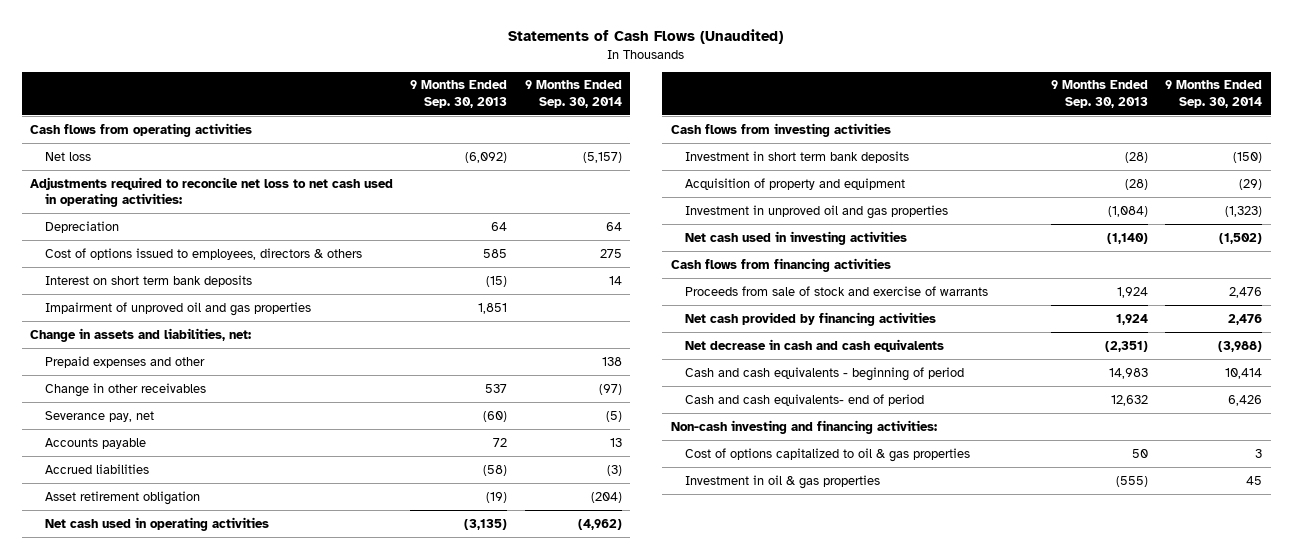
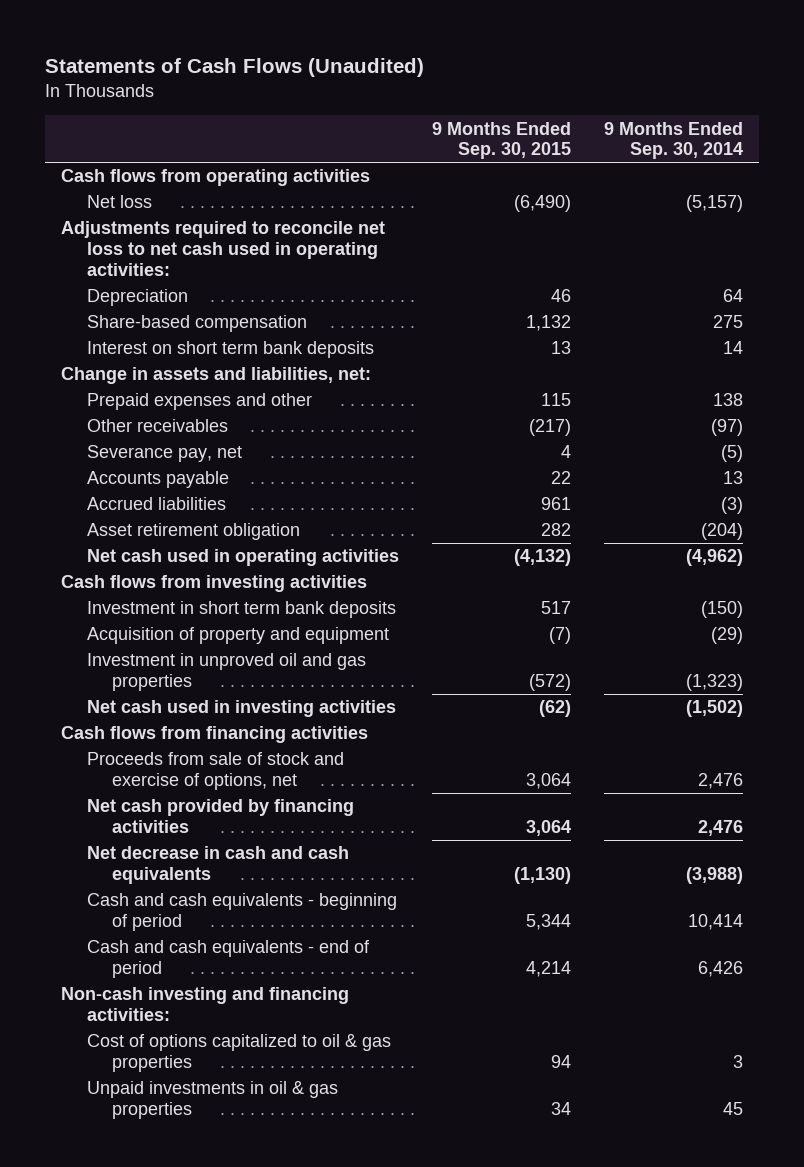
- | 9 Months Ended Sep. 30, 2013 | 9 Months Ended Sep. 30, 2014
+ | 9 Months Ended Sep. 30, 2015 | 9 Months Ended Sep. 30, 2014
- Cost of options issued to employees, directors & others | 585 | 275
+ Share-based compensation | 1,132 | 275
- Impairment of unproved oil and gas properties | 1,851 |
- Change in other receivables | 537 | (97)
+ Other receivables | (217) | (97)
- Proceeds from sale of stock and exercise of warrants | 1,924 | 2,476
+ Proceeds from sale of stock and exercise of options, net | 3,064 | 2,476
- Cash and cash equivalents- end of period | 12,632 | 6,426
+ Cash and cash equivalents - end of period | 4,214 | 6,426
- Investment in oil & gas properties | (555) | 45
+ Unpaid investments in oil & gas properties | 34 | 45

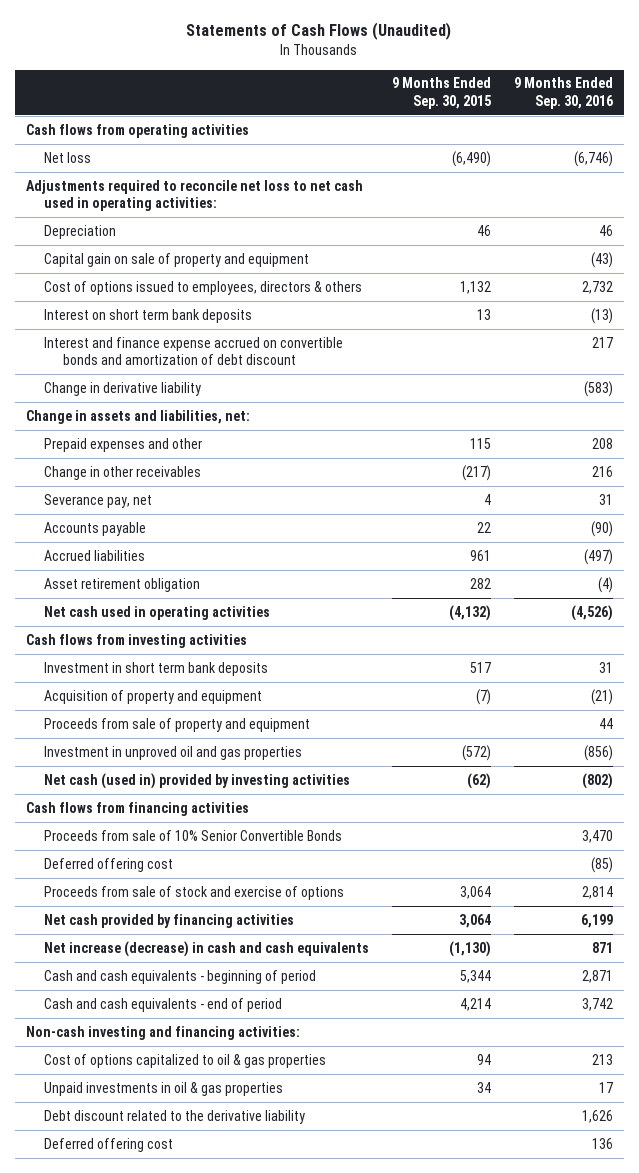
- | 9 Months Ended Sep. 30, 2015 | 9 Months Ended Sep. 30, 2014
+ | 9 Months Ended Sep. 30, 2015 | 9 Months Ended Sep. 30, 2016
- Share-based compensation | 1,132 | 275
+ Capital gain on sale of property and equipment | | (43)
+ Cost of options issued to employees, directors & others | 1,132 | 2,732
+ Interest and finance expense accrued on convertible bonds and amortization of debt discount | | 217
+ Change in derivative liability | | (583)
- Other receivables | (217) | (97)
+ Change in other receivables | (217) | 216
+ Proceeds from sale of property and equipment | | 44
- Net cash used in investing activities | (62) | (1,502)
+ Net cash (used in) provided by investing activities | (62) | (802)
- Proceeds from sale of stock and exercise of options, net | 3,064 | 2,476
+ Proceeds from sale of 10% Senior Convertible Bonds | | 3,470
+ Deferred offering cost | | (85)
+ Proceeds from sale of stock and exercise of options | 3,064 | 2,814
- Net decrease in cash and cash equivalents | (1,130) | (3,988)
+ Net increase (decrease) in cash and cash equivalents | (1,130) | 871
+ Debt discount related to the derivative liability | | 1,626
+ Deferred offering cost | | 136

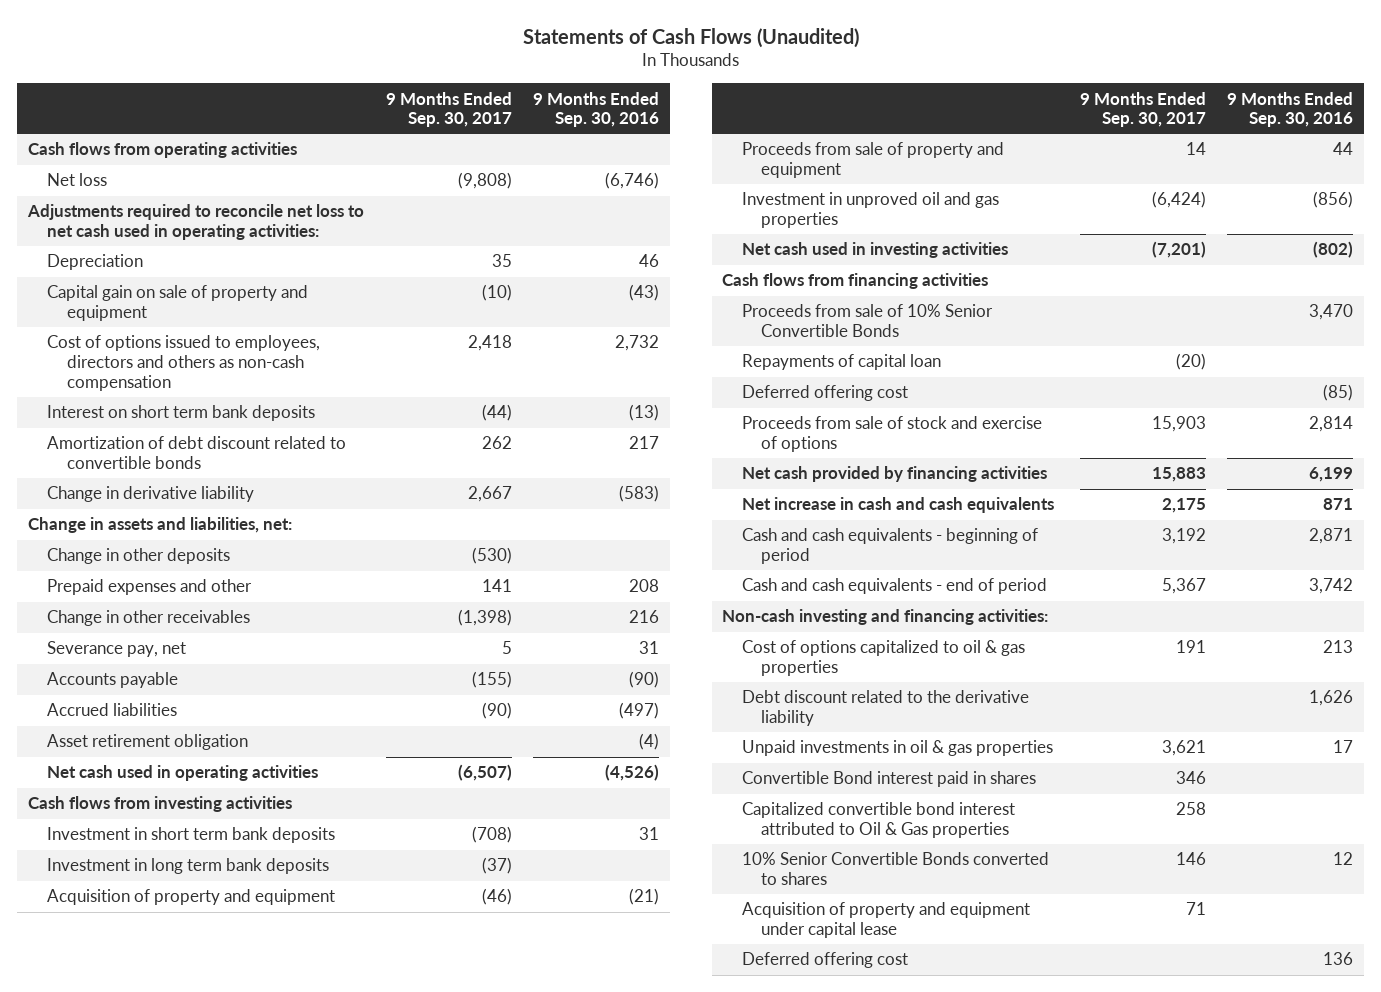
- | 9 Months Ended Sep. 30, 2015 | 9 Months Ended Sep. 30, 2016
+ | 9 Months Ended Sep. 30, 2017 | 9 Months Ended Sep. 30, 2016
- Cost of options issued to employees, directors & others | 1,132 | 2,732
+ Cost of options issued to employees, directors and others as non-cash compensation | 2,418 | 2,732
- Interest and finance expense accrued on convertible bonds and amortization of debt discount | | 217
+ Amortization of debt discount related to convertible bonds | 262 | 217
+ Change in other deposits | (530) |
+ Investment in long term bank deposits | (37) |
- Net cash (used in) provided by investing activities | (62) | (802)
+ Net cash used in investing activities | (7,201) | (802)
+ Repayments of capital loan | (20) |
- Net increase (decrease) in cash and cash equivalents | (1,130) | 871
+ Net increase in cash and cash equivalents | 2,175 | 871
moved down: Unpaid investments in oil & gas properties | 3,621 | 17
+ Convertible Bond interest paid in shares | 346 |
+ Capitalized convertible bond interest attributed to Oil & Gas properties | 258 |
+ 10% Senior Convertible Bonds converted to shares | 146 | 12
+ Acquisition of property and equipment under capital lease | 71 |

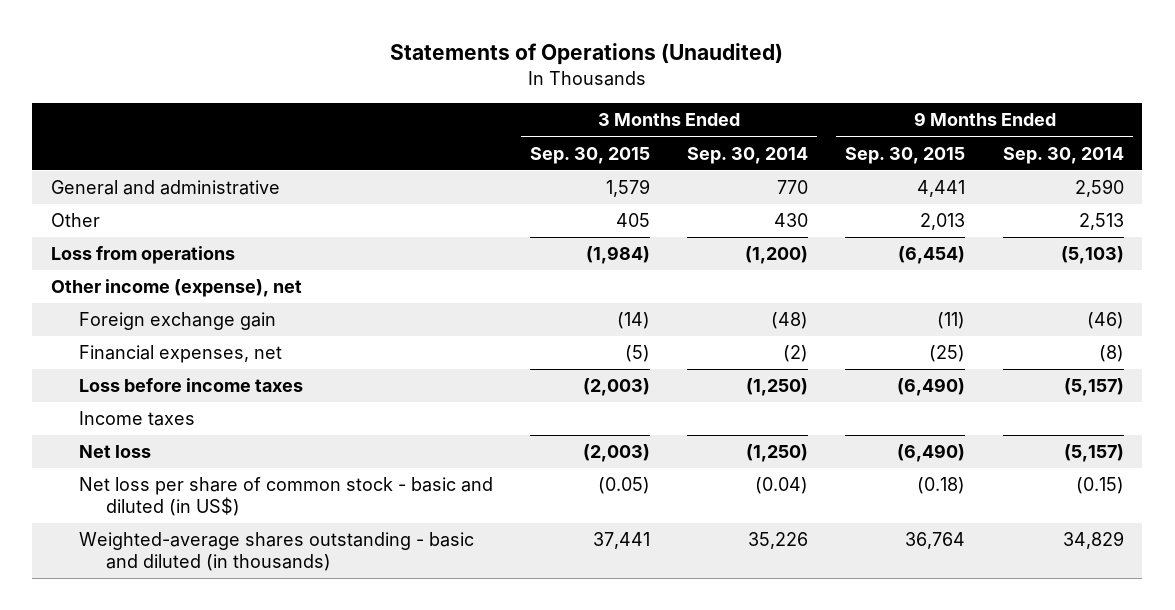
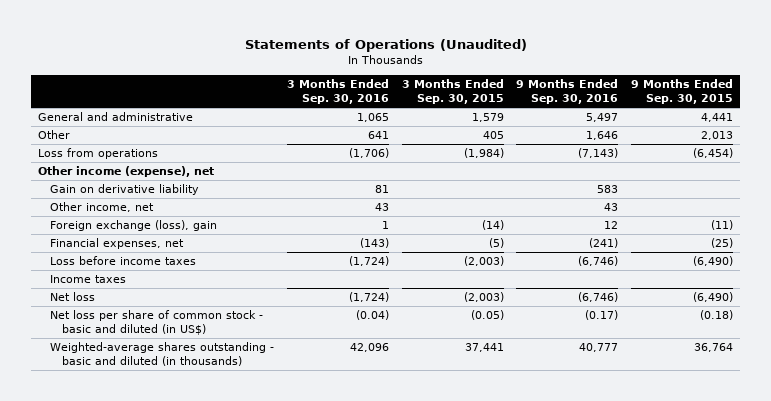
- | 3 Months Ended Sep. 30, 2015 | 3 Months Ended Sep. 30, 2014 | 9 Months Ended Sep. 30, 2015 | 9 Months Ended Sep. 30, 2014
+ | 3 Months Ended Sep. 30, 2016 | 3 Months Ended Sep. 30, 2015 | 9 Months Ended Sep. 30, 2016 | 9 Months Ended Sep. 30, 2015
- Foreign exchange gain | (14) | (48) | (11) | (46)
+ Gain on derivative liability | 81 | | 583 |
+ Other income, net | 43 | | 43 |
+ Foreign exchange (loss), gain | 1 | (14) | 12 | (11)

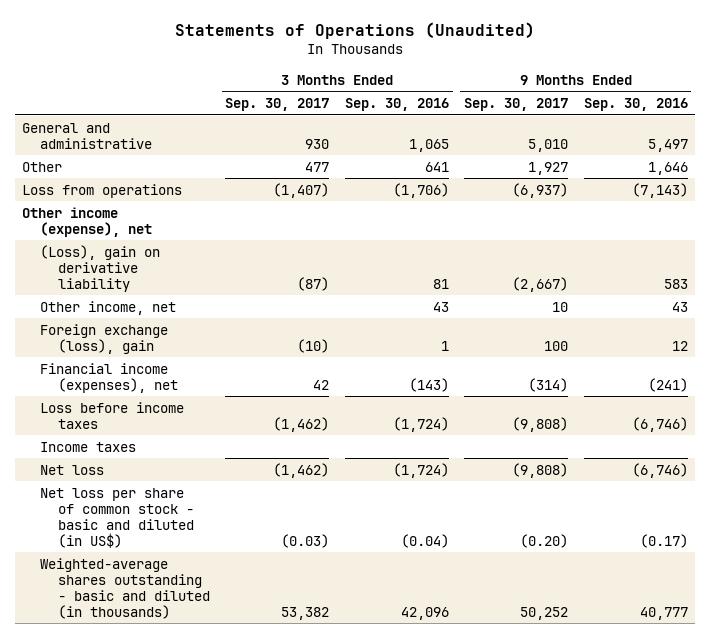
- | 3 Months Ended Sep. 30, 2016 | 3 Months Ended Sep. 30, 2015 | 9 Months Ended Sep. 30, 2016 | 9 Months Ended Sep. 30, 2015
+ | 3 Months Ended Sep. 30, 2017 | 3 Months Ended Sep. 30, 2016 | 9 Months Ended Sep. 30, 2017 | 9 Months Ended Sep. 30, 2016
- Gain on derivative liability | 81 | | 583 |
+ (Loss), gain on derivative liability | (87) | 81 | (2,667) | 583
- Financial expenses, net | (143) | (5) | (241) | (25)
+ Financial income (expenses), net | 42 | (143) | (314) | (241)

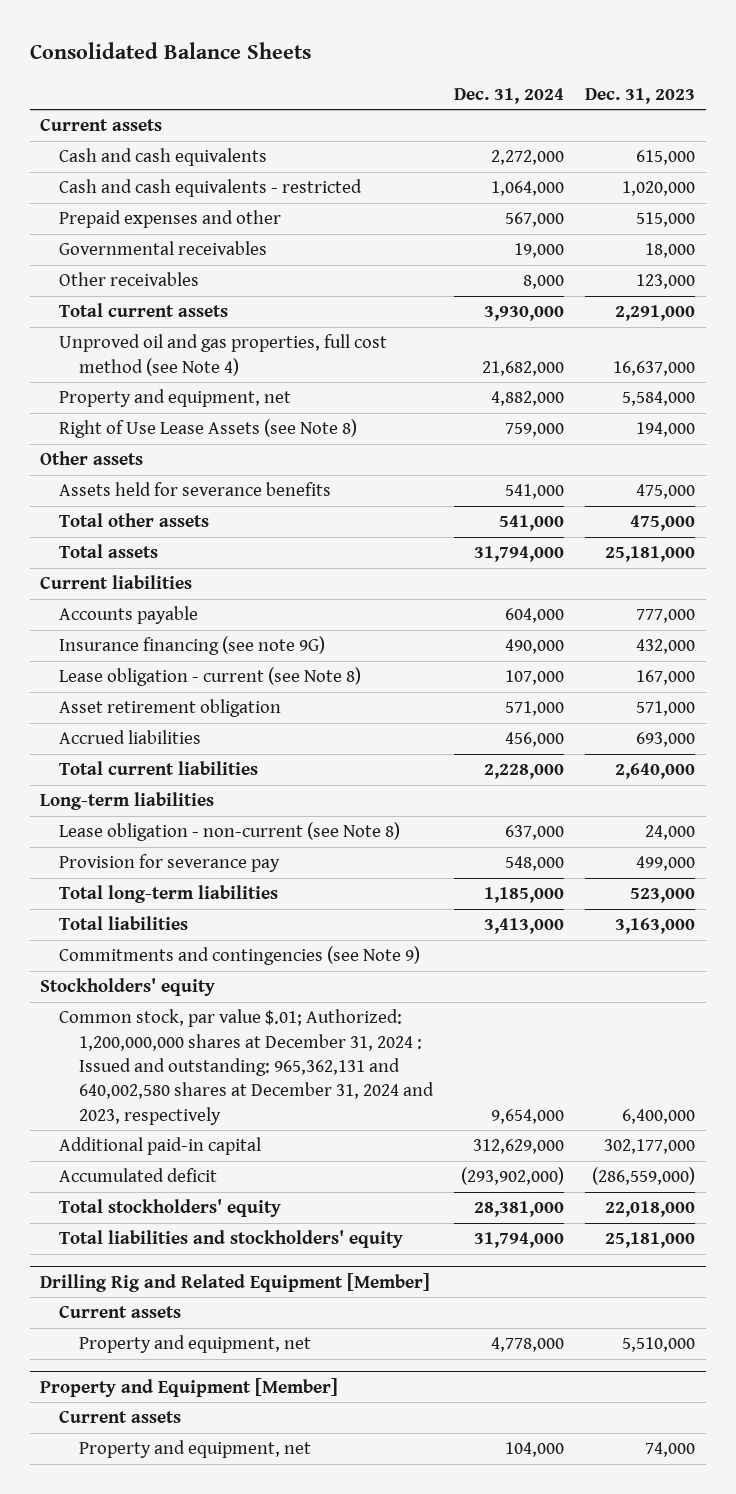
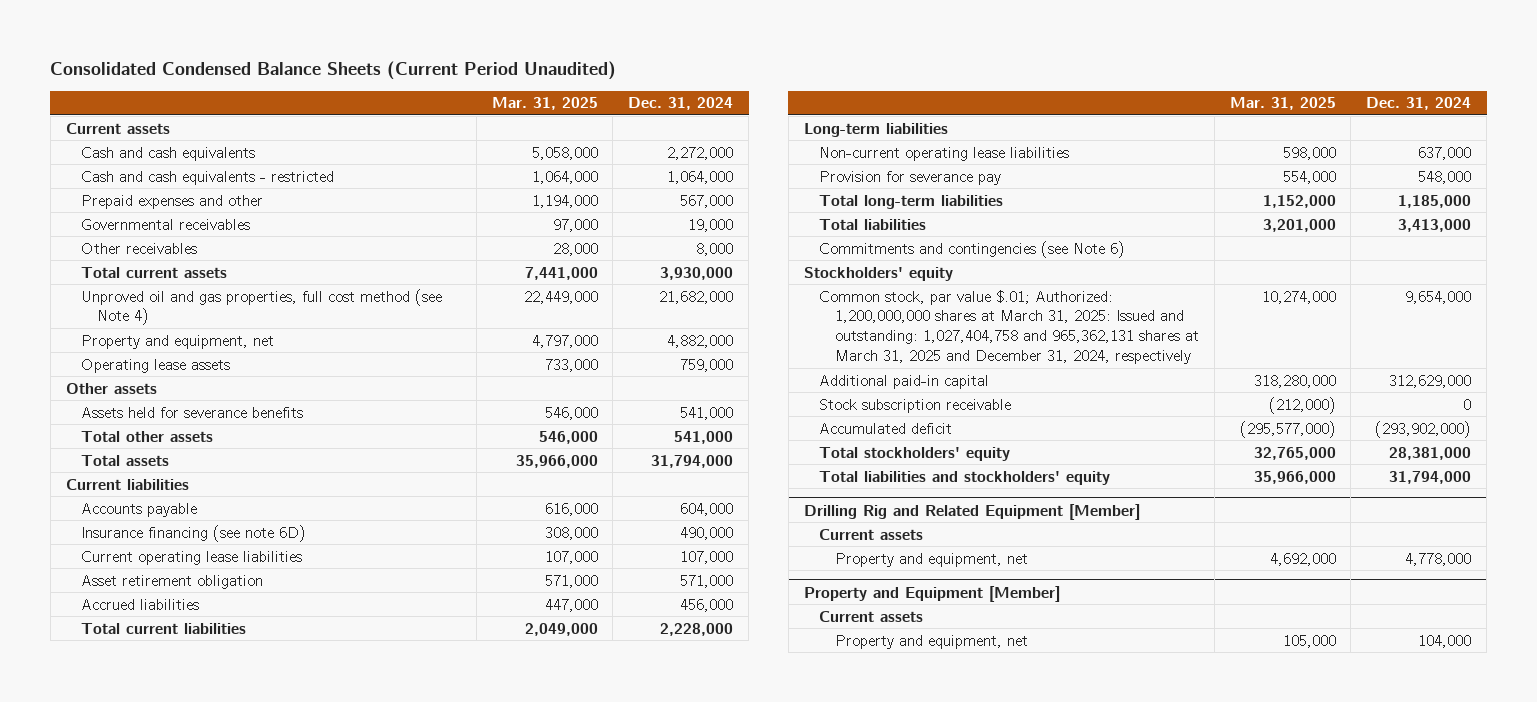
- Consolidated Balance Sheets
+ Consolidated Condensed Balance Sheets (Current Period Unaudited)
- | Dec. 31, 2024 | Dec. 31, 2023
+ | Mar. 31, 2025 | Dec. 31, 2024
- Right of Use Lease Assets (see Note 8) | 759,000 | 194,000
+ Operating lease assets | 733,000 | 759,000
- Insurance financing (see note 9G) | 490,000 | 432,000
- Lease obligation - current (see Note 8) | 107,000 | 167,000
+ Insurance financing (see note 6D) | 308,000 | 490,000
+ Current operating lease liabilities | 107,000 | 107,000
- Lease obligation - non-current (see Note 8) | 637,000 | 24,000
+ Non-current operating lease liabilities | 598,000 | 637,000
- Commitments and contingencies (see Note 9)
+ Commitments and contingencies (see Note 6)
- Common stock, par value $.01; Authorized: 1,200,000,000 shares at December 31, 2024 : Issued and outstanding: 965,362,131 and 640,002,580 shares at December 31, 2024 and 2023, respectively | 9,654,000 | 6,400,000
+ Common stock, par value $.01; Authorized: 1,200,000,000 shares at March 31, 2025: Issued and outstanding: 1,027,404,758 and 965,362,131 shares at March 31, 2025 and December 31, 2024, respectively | 10,274,000 | 9,654,000
+ Stock subscription receivable | (212,000) | 0

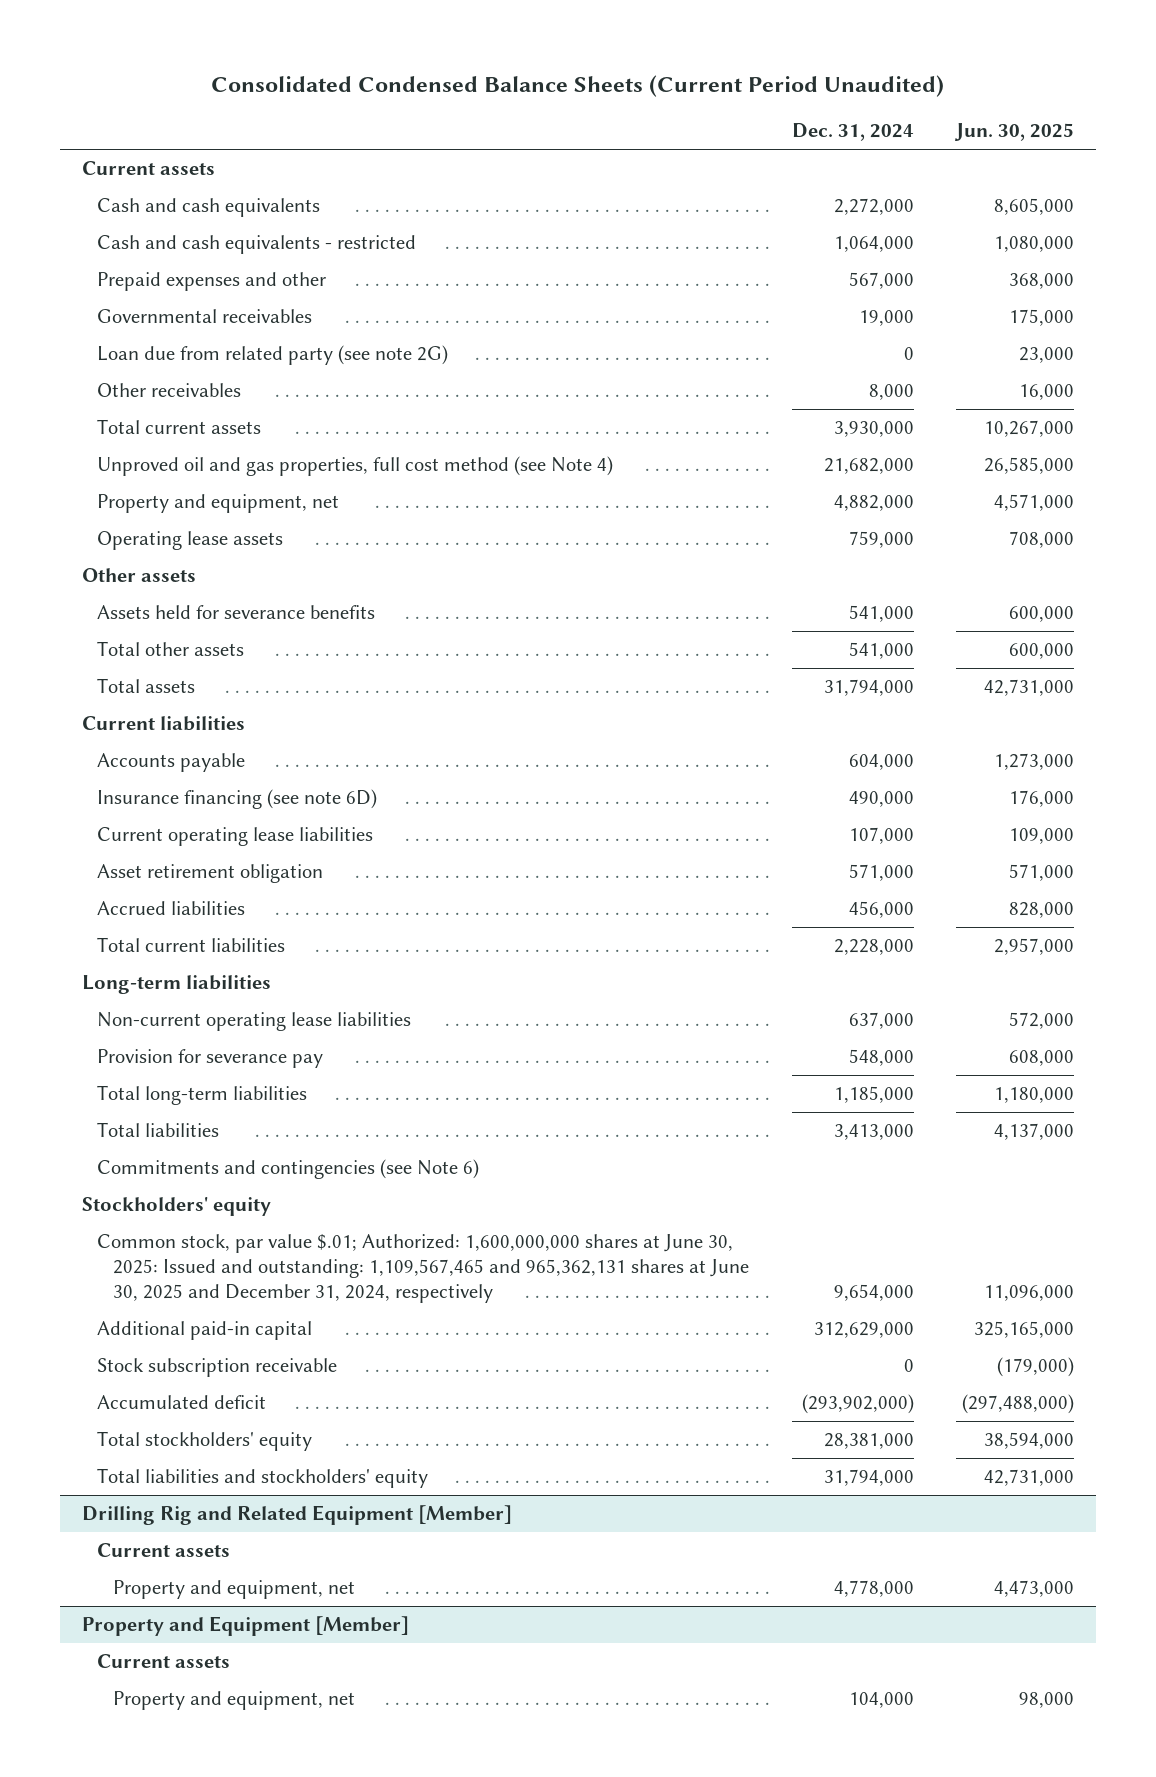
- | Mar. 31, 2025 | Dec. 31, 2024
+ | Dec. 31, 2024 | Jun. 30, 2025
+ Loan due from related party (see note 2G) | 0 | 23,000
- Common stock, par value $.01; Authorized: 1,200,000,000 shares at March 31, 2025: Issued and outstanding: 1,027,404,758 and 965,362,131 shares at March 31, 2025 and December 31, 2024, respectively | 10,274,000 | 9,654,000
+ Common stock, par value $.01; Authorized: 1,600,000,000 shares at June 30, 2025: Issued and outstanding: 1,109,567,465 and 965,362,131 shares at June 30, 2025 and December 31, 2024, respectively | 9,654,000 | 11,096,000

